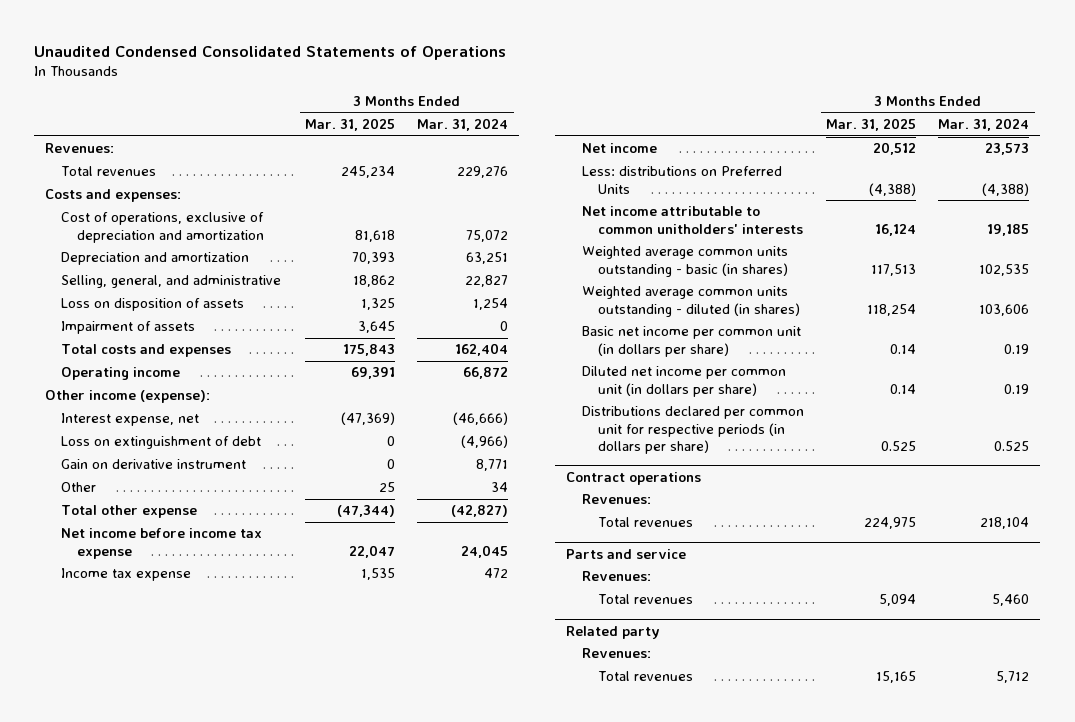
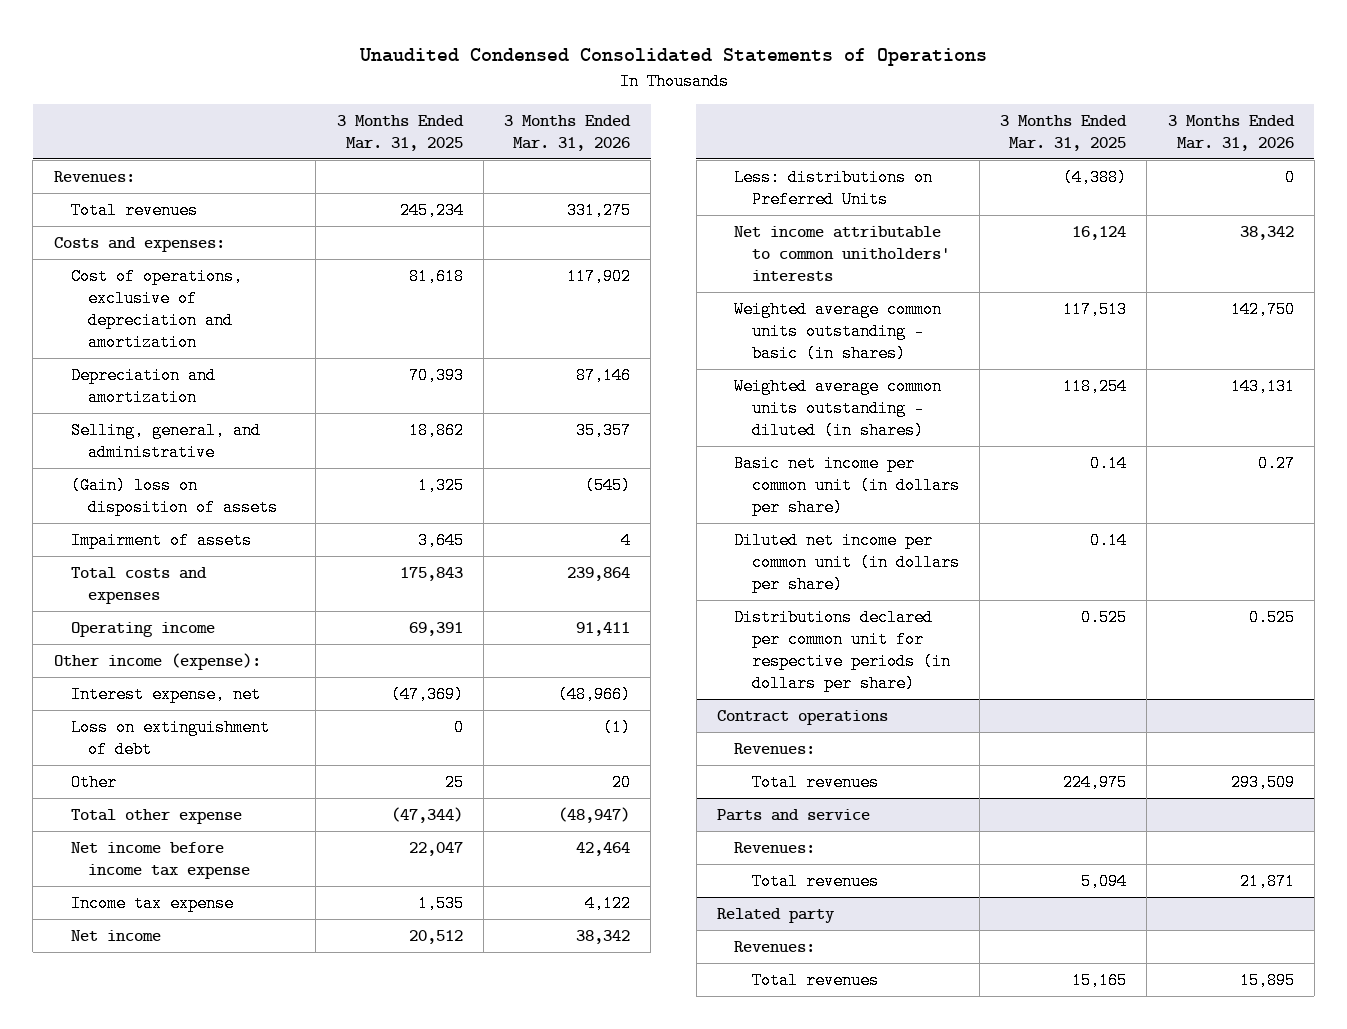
- | 3 Months Ended Mar. 31, 2025 | 3 Months Ended Mar. 31, 2024
+ | 3 Months Ended Mar. 31, 2025 | 3 Months Ended Mar. 31, 2026
- Loss on disposition of assets | 1,325 | 1,254
+ (Gain) loss on disposition of assets | 1,325 | (545)
- Gain on derivative instrument | 0 | 8,771

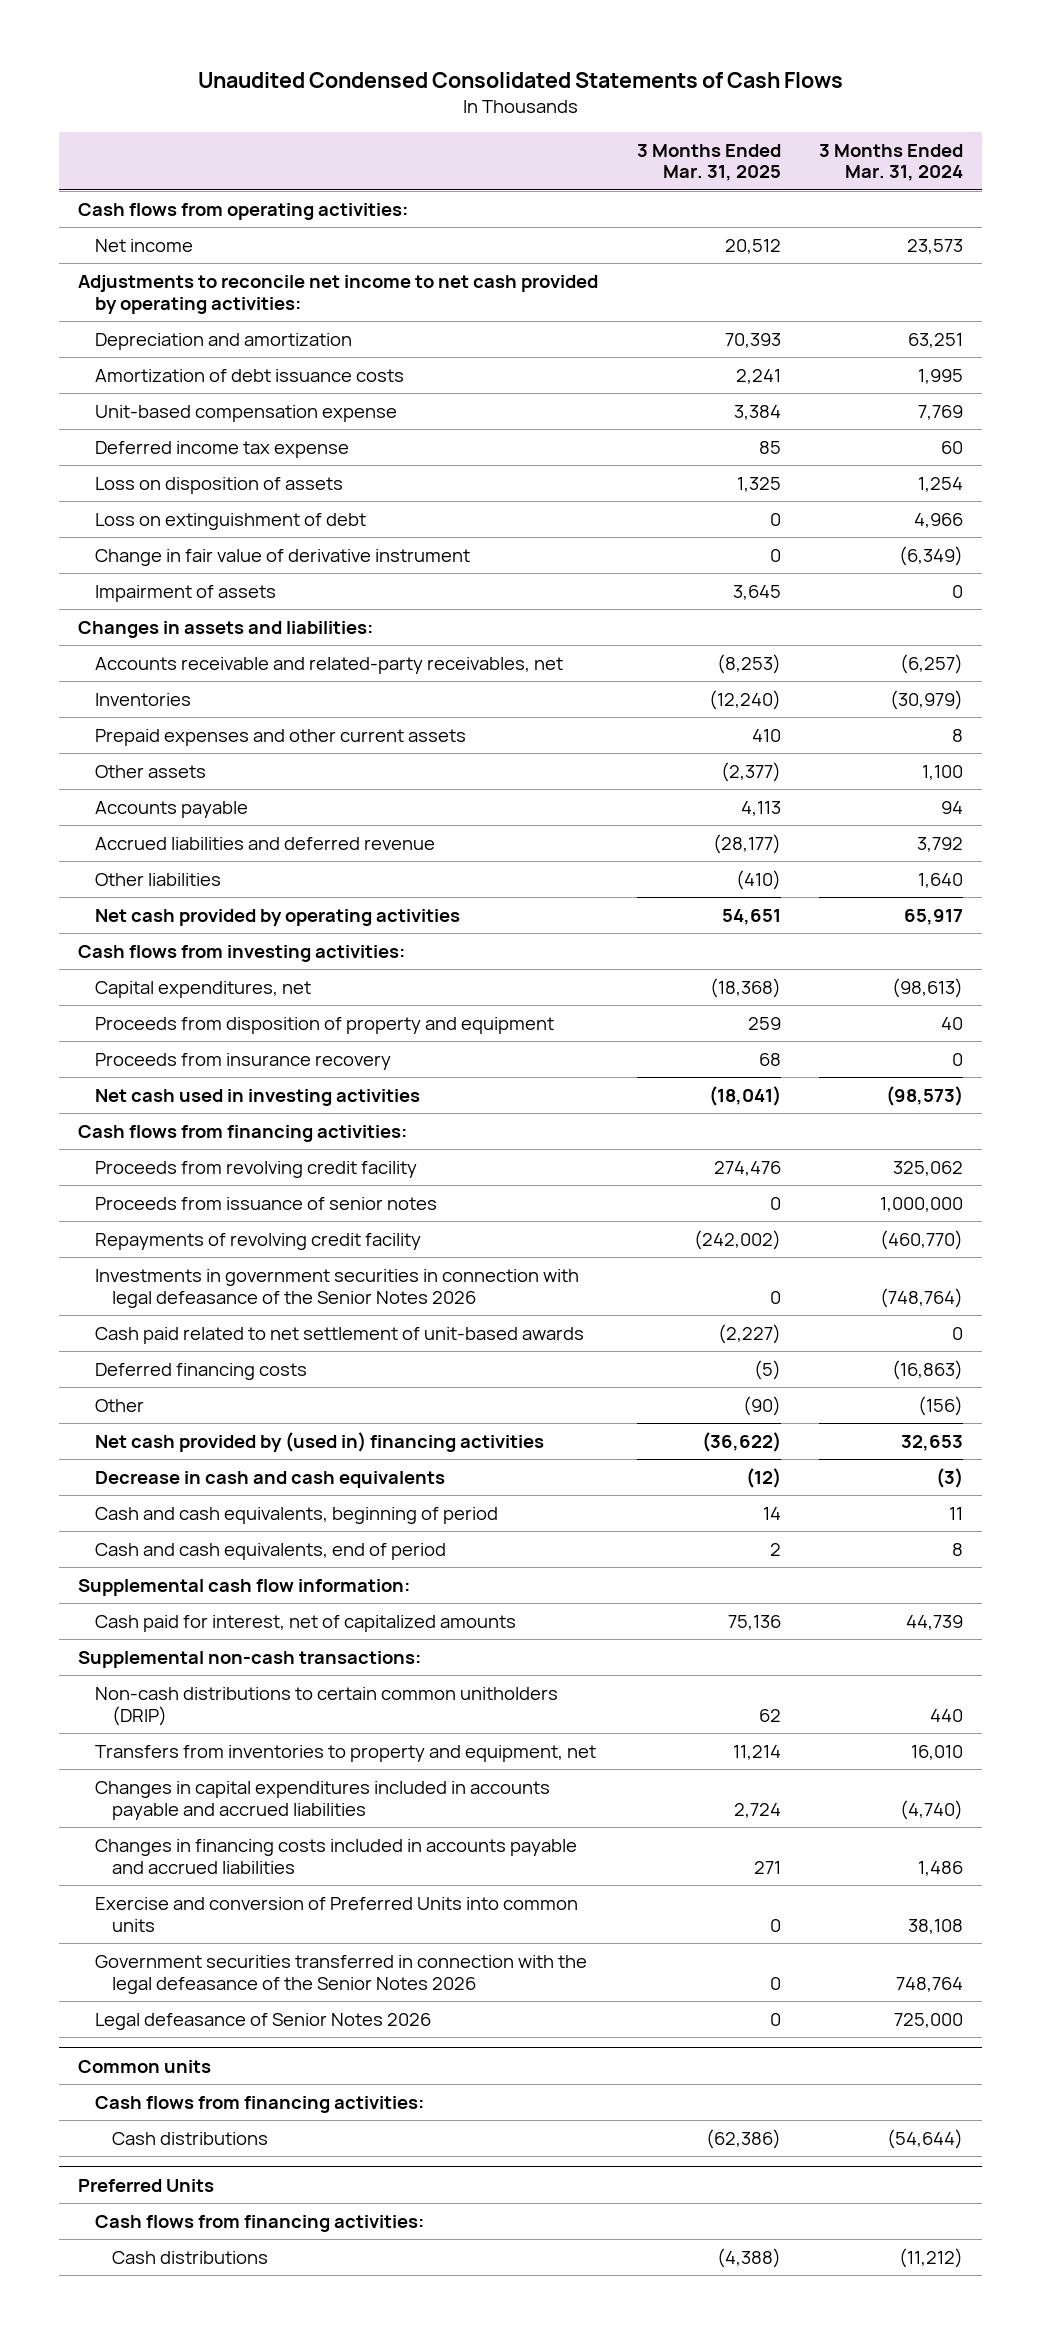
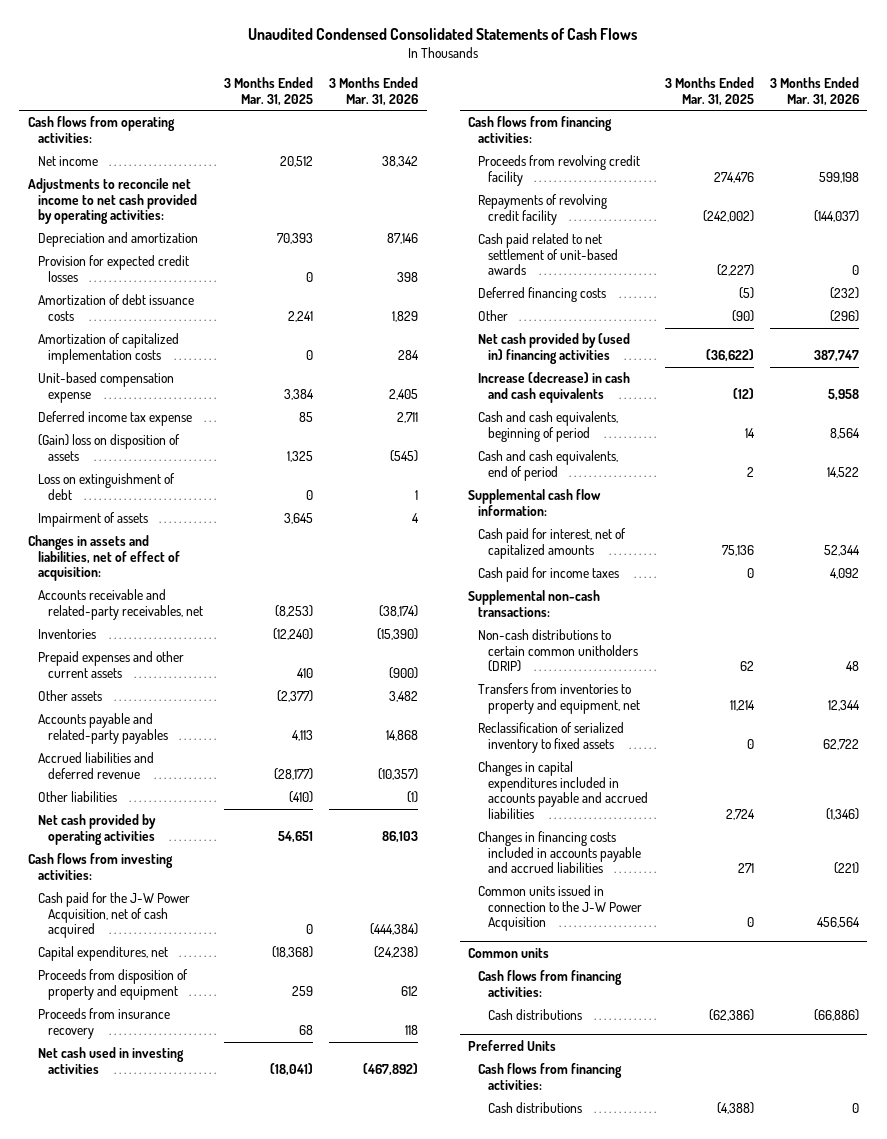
- | 3 Months Ended Mar. 31, 2025 | 3 Months Ended Mar. 31, 2024
+ | 3 Months Ended Mar. 31, 2025 | 3 Months Ended Mar. 31, 2026
+ Provision for expected credit losses | 0 | 398
+ Amortization of capitalized implementation costs | 0 | 284
- Loss on disposition of assets | 1,325 | 1,254
+ (Gain) loss on disposition of assets | 1,325 | (545)
- Change in fair value of derivative instrument | 0 | (6,349)
- Changes in assets and liabilities:
+ Changes in assets and liabilities, net of effect of acquisition:
- Accounts payable | 4,113 | 94
+ Accounts payable and related-party payables | 4,113 | 14,868
+ Cash paid for the J-W Power Acquisition, net of cash acquired | 0 | (444,384)
- Proceeds from issuance of senior notes | 0 | 1,000,000
- Investments in government securities in connection with legal defeasance of the Senior Notes 2026 | 0 | (748,764)
- Decrease in cash and cash equivalents | (12) | (3)
+ Increase (decrease) in cash and cash equivalents | (12) | 5,958
+ Cash paid for income taxes | 0 | 4,092
+ Reclassification of serialized inventory to fixed assets | 0 | 62,722
- Exercise and conversion of Preferred Units into common units | 0 | 38,108
- Government securities transferred in connection with the legal defeasance of the Senior Notes 2026 | 0 | 748,764
- Legal defeasance of Senior Notes 2026 | 0 | 725,000
+ Common units issued in connection to the J-W Power Acquisition | 0 | 456,564

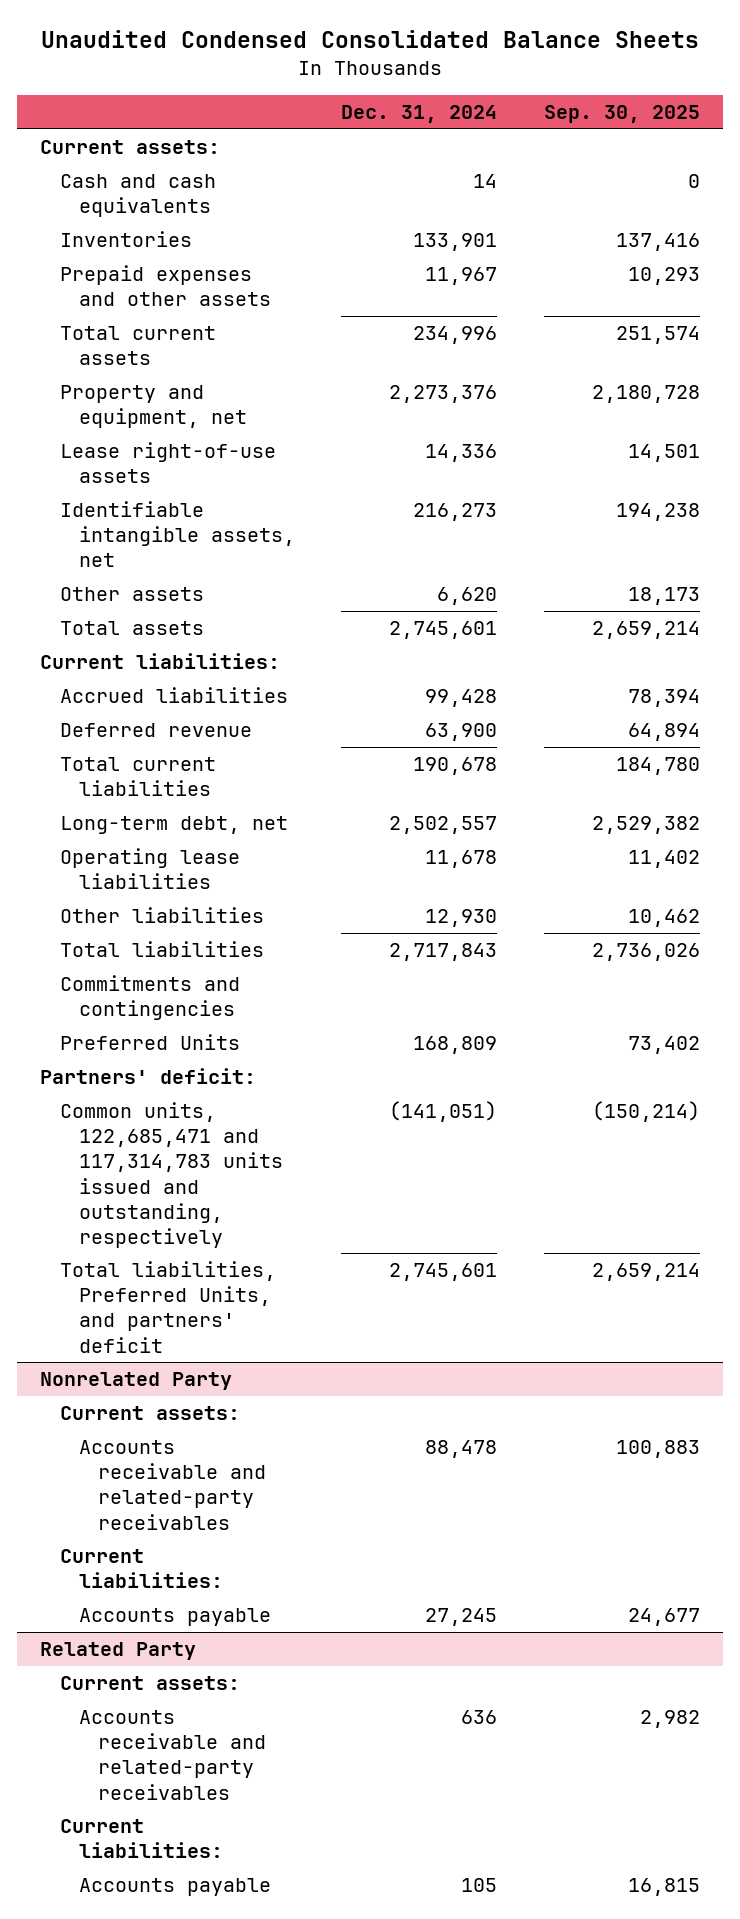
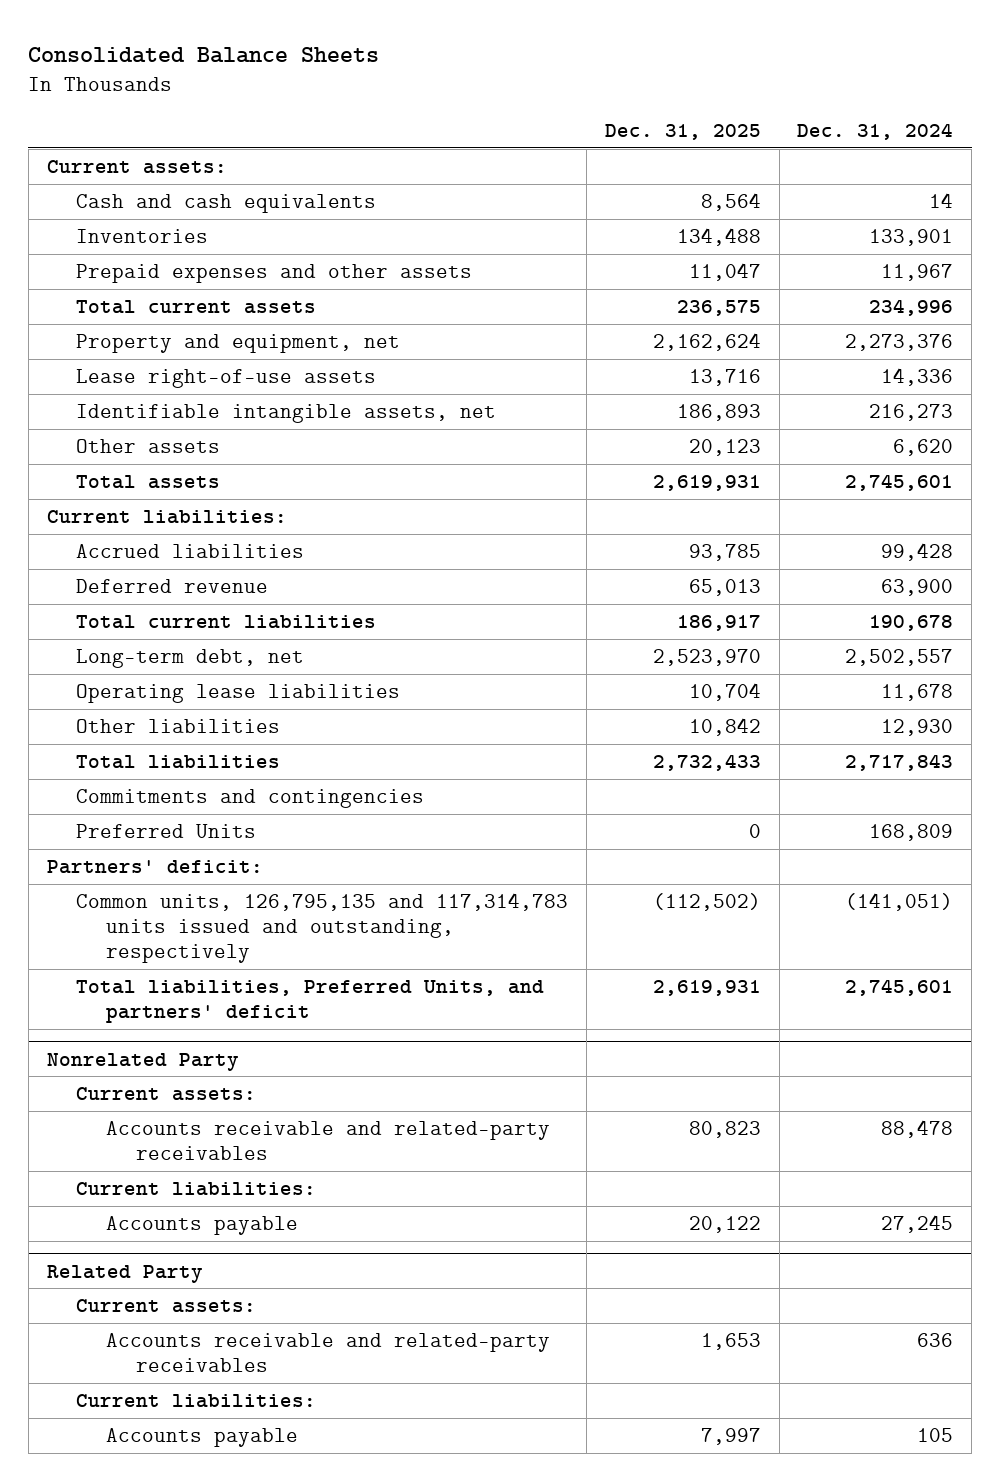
- Unaudited Condensed Consolidated Balance Sheets
+ Consolidated Balance Sheets
- | Dec. 31, 2024 | Sep. 30, 2025
+ | Dec. 31, 2025 | Dec. 31, 2024
- Common units, 122,685,471 and 117,314,783 units issued and outstanding, respectively | (141,051) | (150,214)
+ Common units, 126,795,135 and 117,314,783 units issued and outstanding, respectively | (112,502) | (141,051)

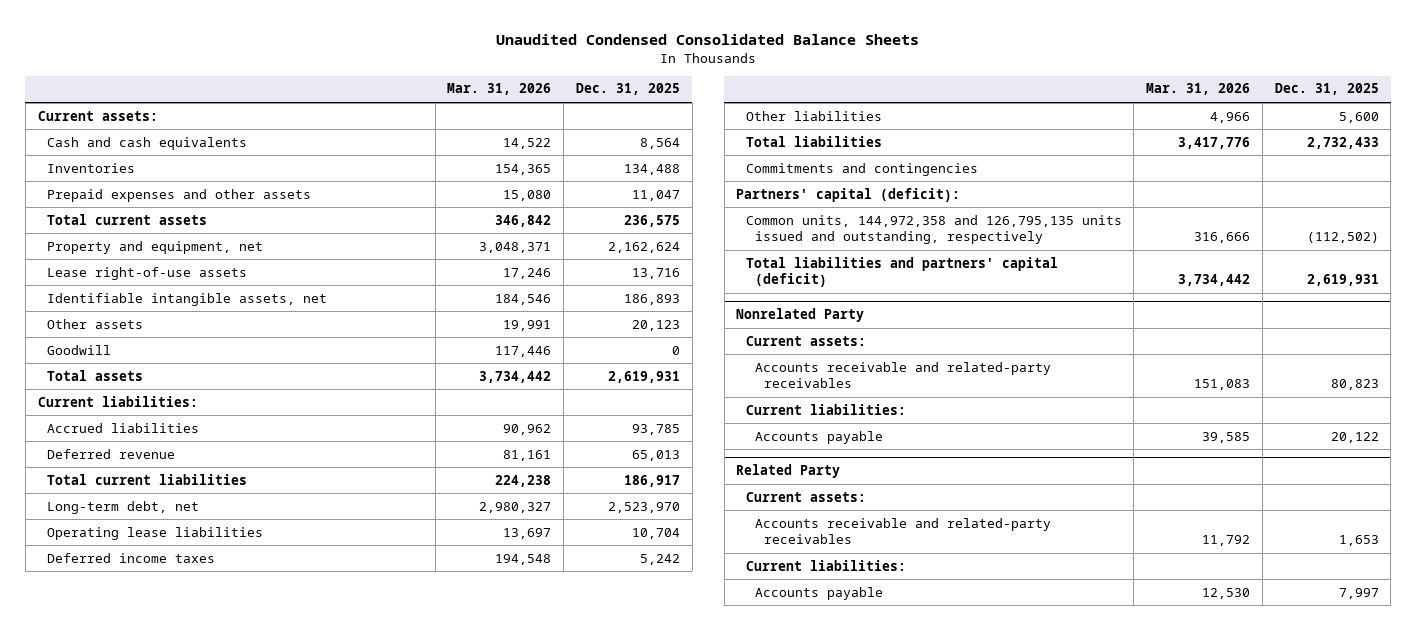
- Consolidated Balance Sheets
+ Unaudited Condensed Consolidated Balance Sheets
- | Dec. 31, 2025 | Dec. 31, 2024
+ | Mar. 31, 2026 | Dec. 31, 2025
+ Goodwill | 117,446 | 0
- Other liabilities | 10,842 | 12,930
+ Deferred income taxes | 194,548 | 5,242
+ Other liabilities | 4,966 | 5,600
- Preferred Units | 0 | 168,809
- Partners' deficit:
- Common units, 126,795,135 and 117,314,783 units issued and outstanding, respectively | (112,502) | (141,051)
- Total liabilities, Preferred Units, and partners' deficit | 2,619,931 | 2,745,601
+ Partners' capital (deficit):
+ Common units, 144,972,358 and 126,795,135 units issued and outstanding, respectively | 316,666 | (112,502)
+ Total liabilities and partners' capital (deficit) | 3,734,442 | 2,619,931

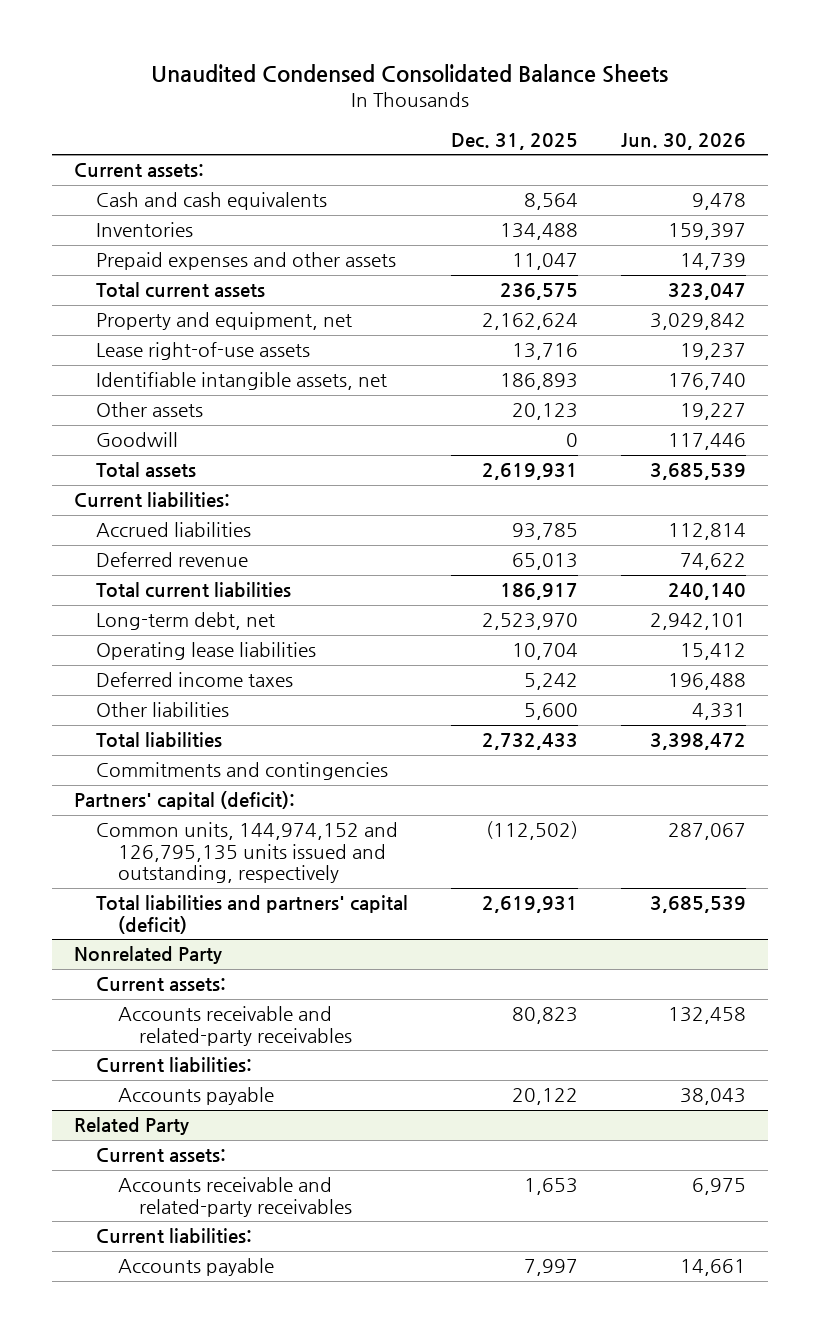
- | Mar. 31, 2026 | Dec. 31, 2025
+ | Dec. 31, 2025 | Jun. 30, 2026
- Common units, 144,972,358 and 126,795,135 units issued and outstanding, respectively | 316,666 | (112,502)
+ Common units, 144,974,152 and 126,795,135 units issued and outstanding, respectively | (112,502) | 287,067

